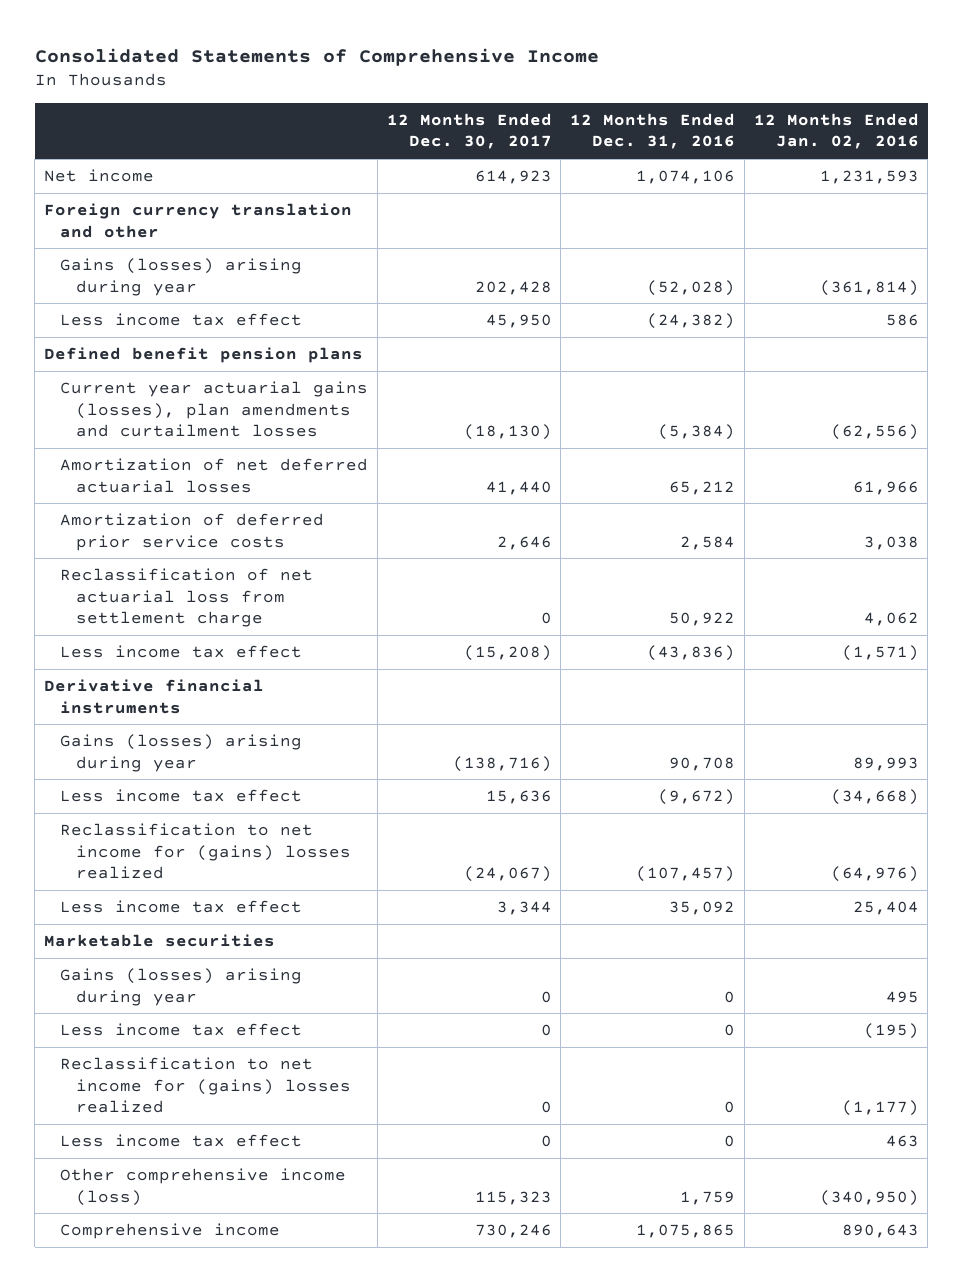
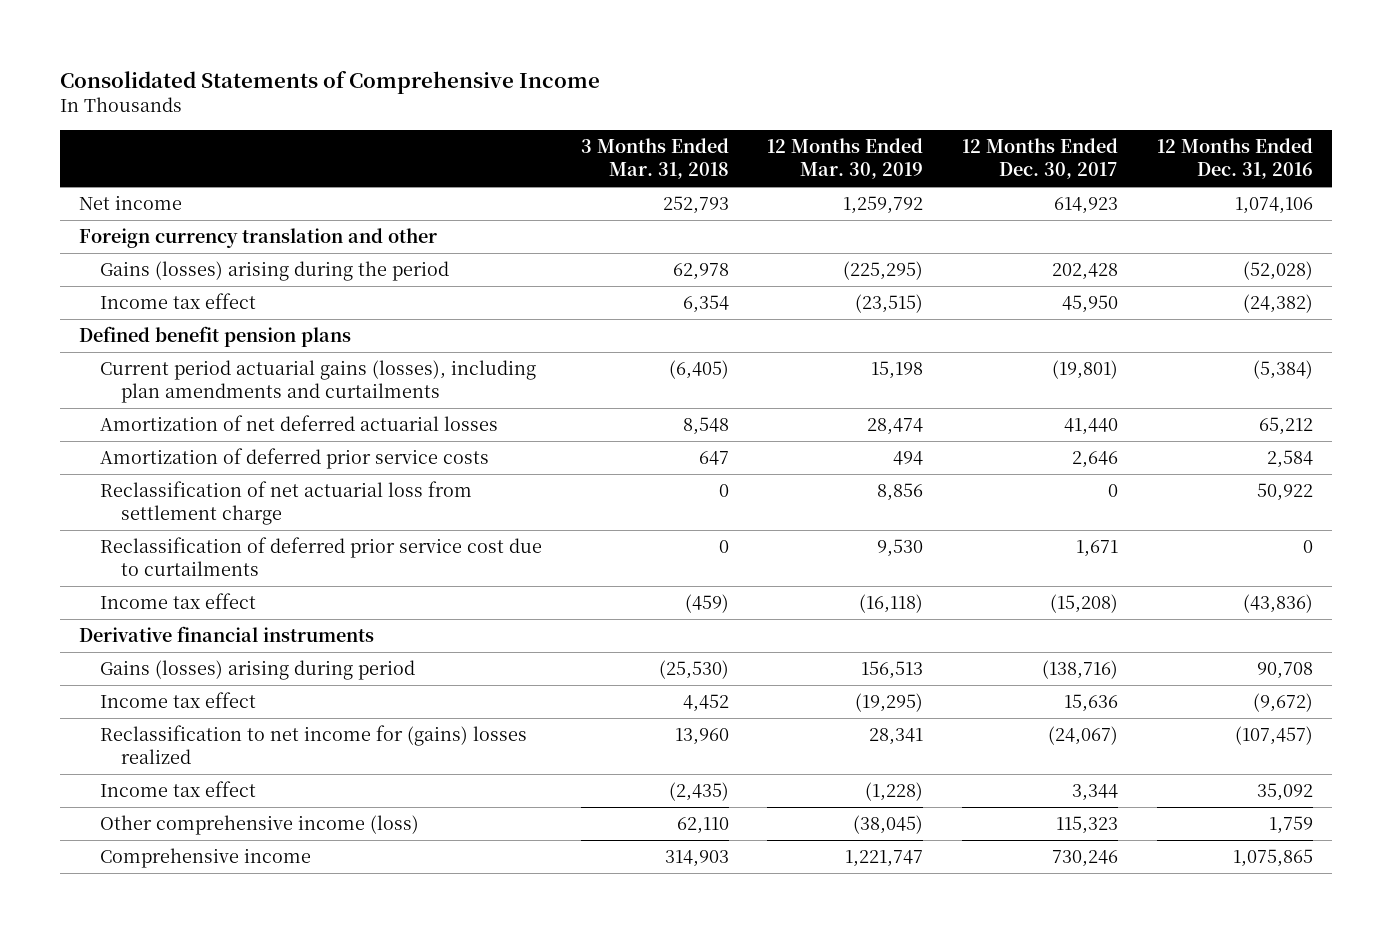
- | 12 Months Ended Dec. 30, 2017 | 12 Months Ended Dec. 31, 2016 | 12 Months Ended Jan. 02, 2016
+ | 3 Months Ended Mar. 31, 2018 | 12 Months Ended Mar. 30, 2019 | 12 Months Ended Dec. 30, 2017 | 12 Months Ended Dec. 31, 2016
- Gains (losses) arising during year | 202,428 | (52,028) | (361,814)
- Less income tax effect | 45,950 | (24,382) | 586
+ Gains (losses) arising during the period | 62,978 | (225,295) | 202,428 | (52,028)
+ Income tax effect | 6,354 | (23,515) | 45,950 | (24,382)
- Current year actuarial gains (losses), plan amendments and curtailment losses | (18,130) | (5,384) | (62,556)
+ Current period actuarial gains (losses), including plan amendments and curtailments | (6,405) | 15,198 | (19,801) | (5,384)
- Less income tax effect | (15,208) | (43,836) | (1,571)
+ Reclassification of deferred prior service cost due to curtailments | 0 | 9,530 | 1,671 | 0
+ Income tax effect | (459) | (16,118) | (15,208) | (43,836)
- Gains (losses) arising during year | (138,716) | 90,708 | 89,993
- Less income tax effect | 15,636 | (9,672) | (34,668)
+ Gains (losses) arising during period | (25,530) | 156,513 | (138,716) | 90,708
+ Income tax effect | 4,452 | (19,295) | 15,636 | (9,672)
- Less income tax effect | 3,344 | 35,092 | 25,404
- Marketable securities
- Gains (losses) arising during year | 0 | 0 | 495
- Less income tax effect | 0 | 0 | (195)
- Reclassification to net income for (gains) losses realized | 0 | 0 | (1,177)
- Less income tax effect | 0 | 0 | 463
+ Income tax effect | (2,435) | (1,228) | 3,344 | 35,092

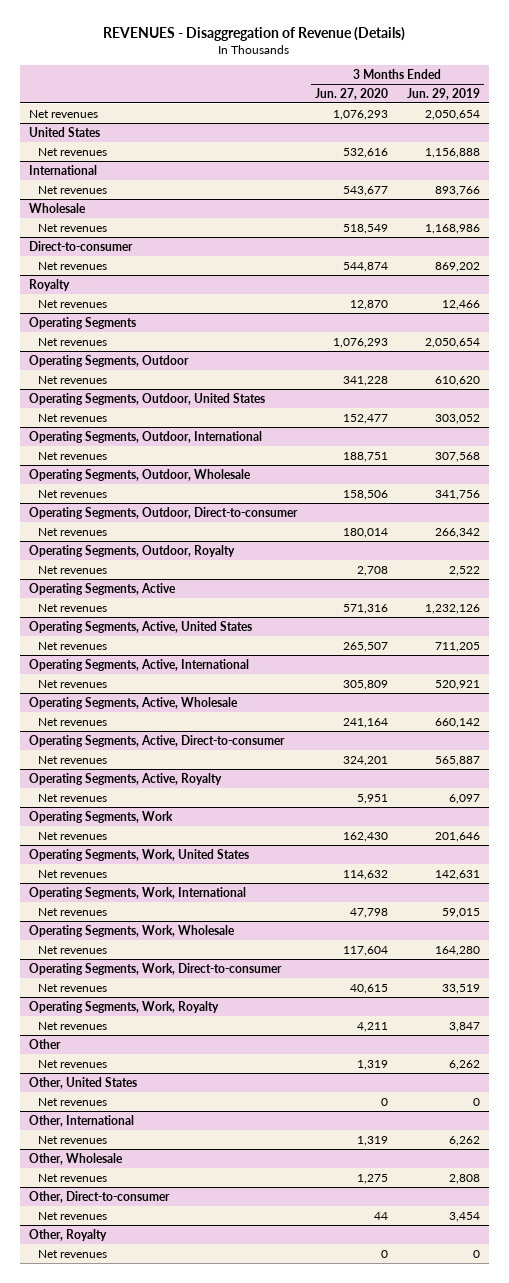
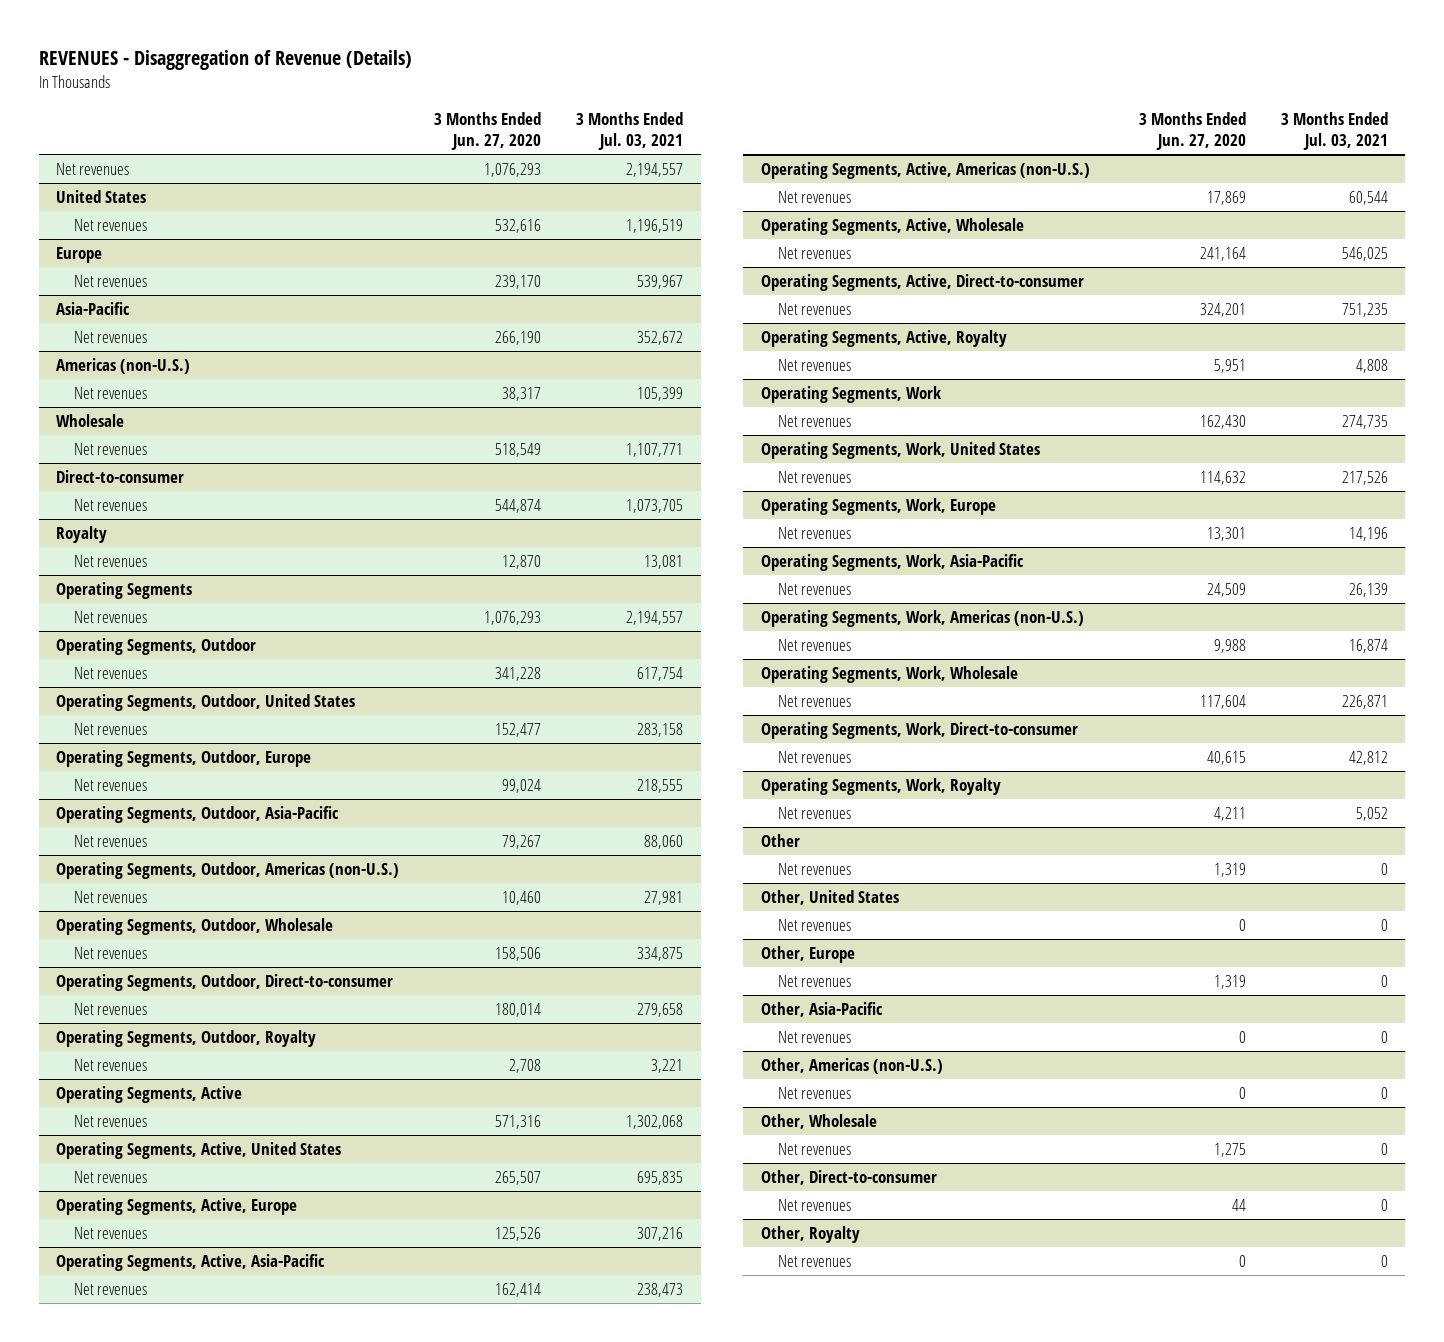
- | 3 Months Ended Jun. 27, 2020 | 3 Months Ended Jun. 29, 2019
+ | 3 Months Ended Jun. 27, 2020 | 3 Months Ended Jul. 03, 2021
- International
- Net revenues | 543,677 | 893,766
+ Europe
+ Net revenues | 239,170 | 539,967
+ Asia-Pacific
+ Net revenues | 266,190 | 352,672
+ Americas (non-U.S.)
+ Net revenues | 38,317 | 105,399
- Operating Segments, Outdoor, International
- Net revenues | 188,751 | 307,568
+ Operating Segments, Outdoor, Europe
+ Net revenues | 99,024 | 218,555
+ Operating Segments, Outdoor, Asia-Pacific
+ Net revenues | 79,267 | 88,060
+ Operating Segments, Outdoor, Americas (non-U.S.)
+ Net revenues | 10,460 | 27,981
- Operating Segments, Active, International
- Net revenues | 305,809 | 520,921
+ Operating Segments, Active, Europe
+ Net revenues | 125,526 | 307,216
+ Operating Segments, Active, Asia-Pacific
+ Net revenues | 162,414 | 238,473
+ Operating Segments, Active, Americas (non-U.S.)
+ Net revenues | 17,869 | 60,544
- Operating Segments, Work, International
- Net revenues | 47,798 | 59,015
+ Operating Segments, Work, Europe
+ Net revenues | 13,301 | 14,196
+ Operating Segments, Work, Asia-Pacific
+ Net revenues | 24,509 | 26,139
+ Operating Segments, Work, Americas (non-U.S.)
+ Net revenues | 9,988 | 16,874
- Other, International
+ Other, Europe
+ Other, Asia-Pacific
+ Net revenues | 0 | 0
+ Other, Americas (non-U.S.)
+ Net revenues | 0 | 0

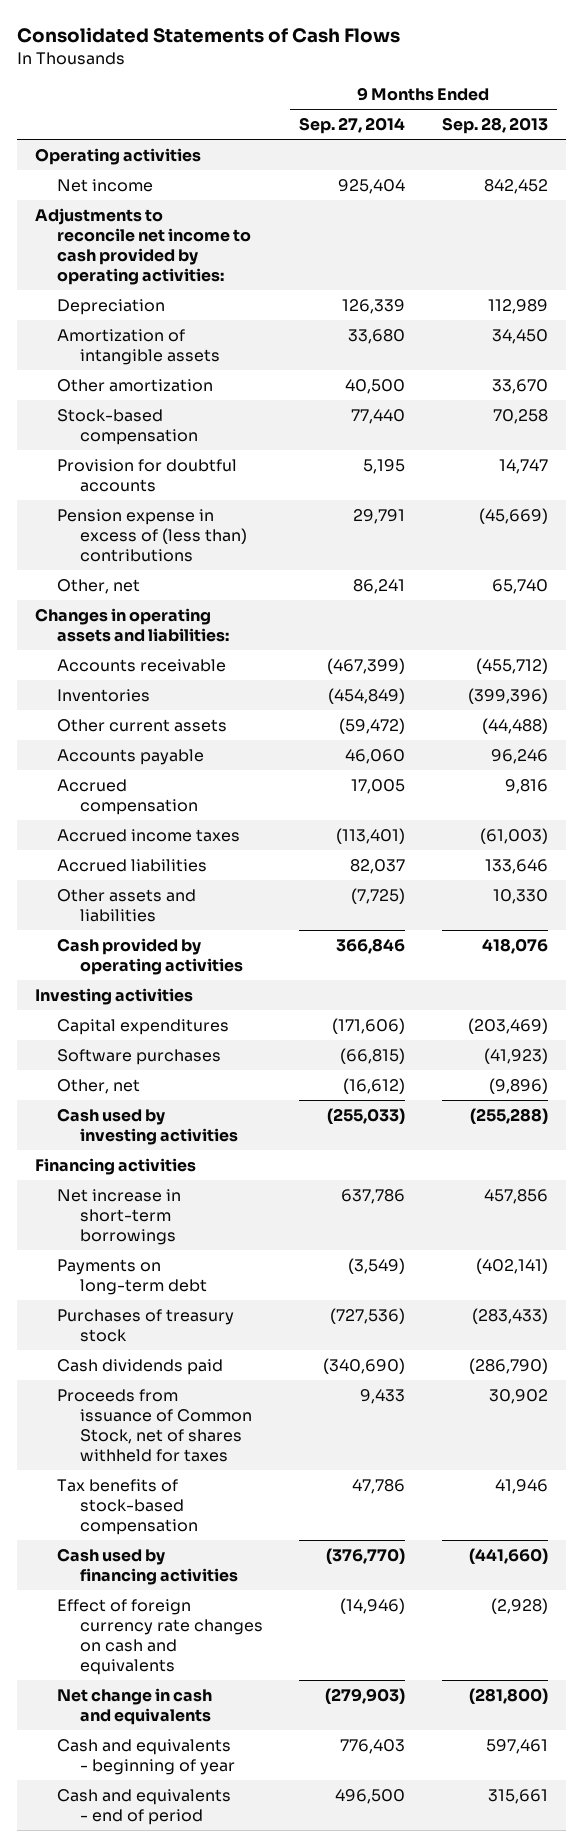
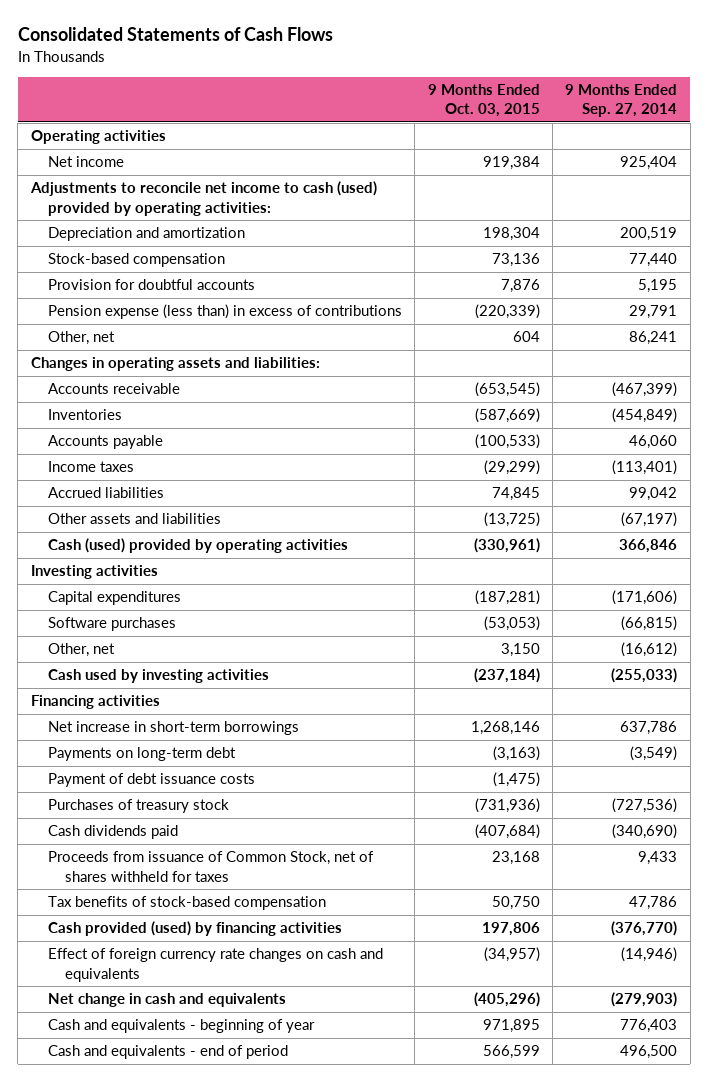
- | 9 Months Ended Sep. 27, 2014 | 9 Months Ended Sep. 28, 2013
+ | 9 Months Ended Oct. 03, 2015 | 9 Months Ended Sep. 27, 2014
- Adjustments to reconcile net income to cash provided by operating activities:
- Depreciation | 126,339 | 112,989
- Amortization of intangible assets | 33,680 | 34,450
- Other amortization | 40,500 | 33,670
+ Adjustments to reconcile net income to cash (used) provided by operating activities:
+ Depreciation and amortization | 198,304 | 200,519
- Pension expense in excess of (less than) contributions | 29,791 | (45,669)
+ Pension expense (less than) in excess of contributions | (220,339) | 29,791
- Other current assets | (59,472) | (44,488)
- Accrued compensation | 17,005 | 9,816
- Accrued income taxes | (113,401) | (61,003)
- Accrued liabilities | 82,037 | 133,646
- Other assets and liabilities | (7,725) | 10,330
- Cash provided by operating activities | 366,846 | 418,076
+ Income taxes | (29,299) | (113,401)
+ Accrued liabilities | 74,845 | 99,042
+ Other assets and liabilities | (13,725) | (67,197)
+ Cash (used) provided by operating activities | (330,961) | 366,846
+ Payment of debt issuance costs | (1,475) |
- Cash used by financing activities | (376,770) | (441,660)
+ Cash provided (used) by financing activities | 197,806 | (376,770)

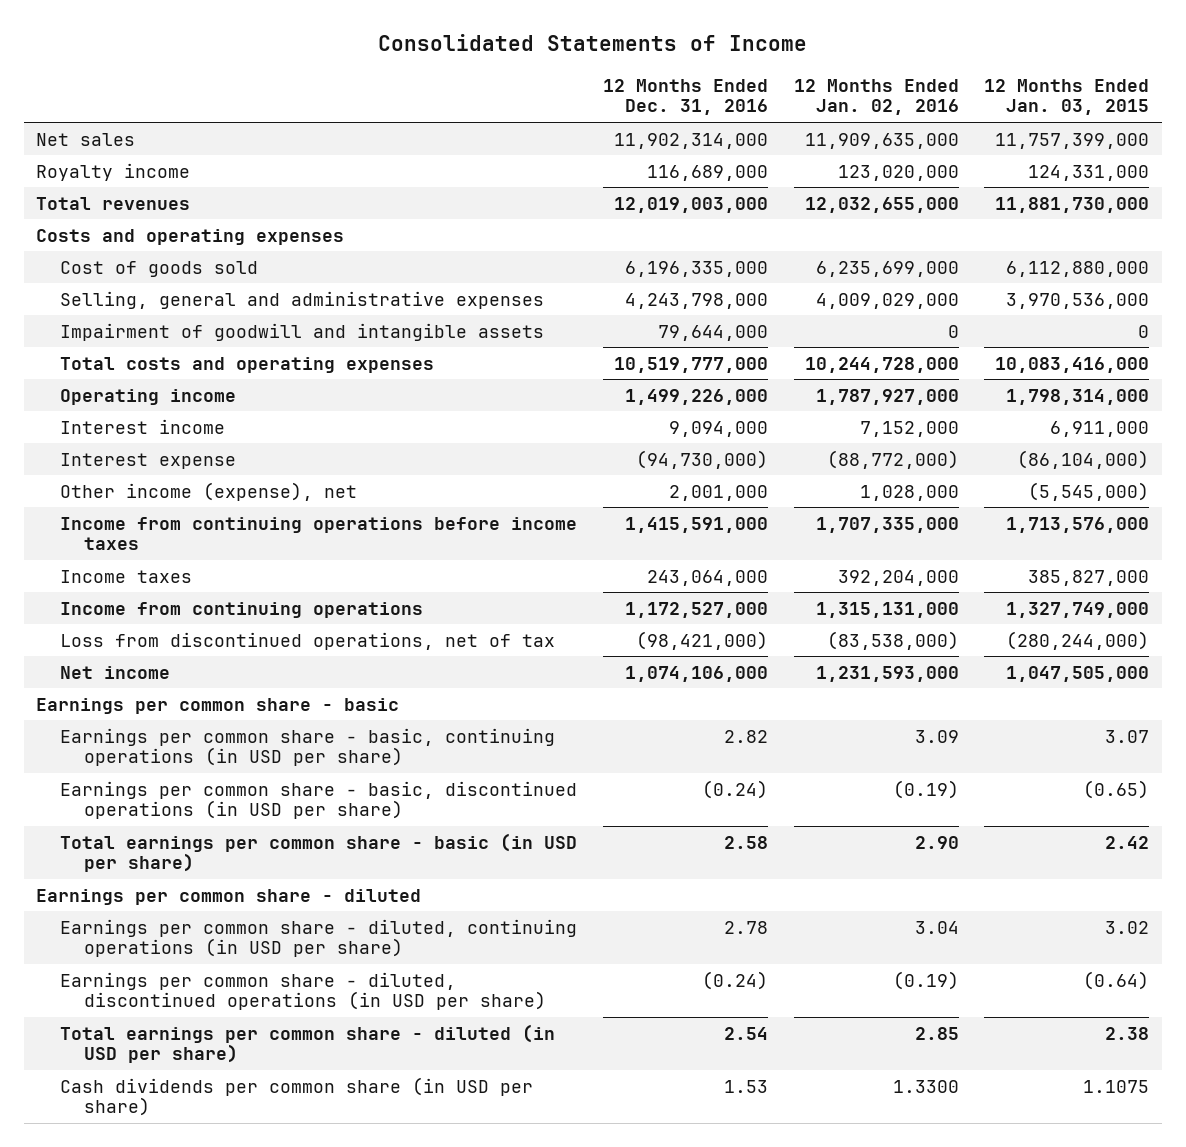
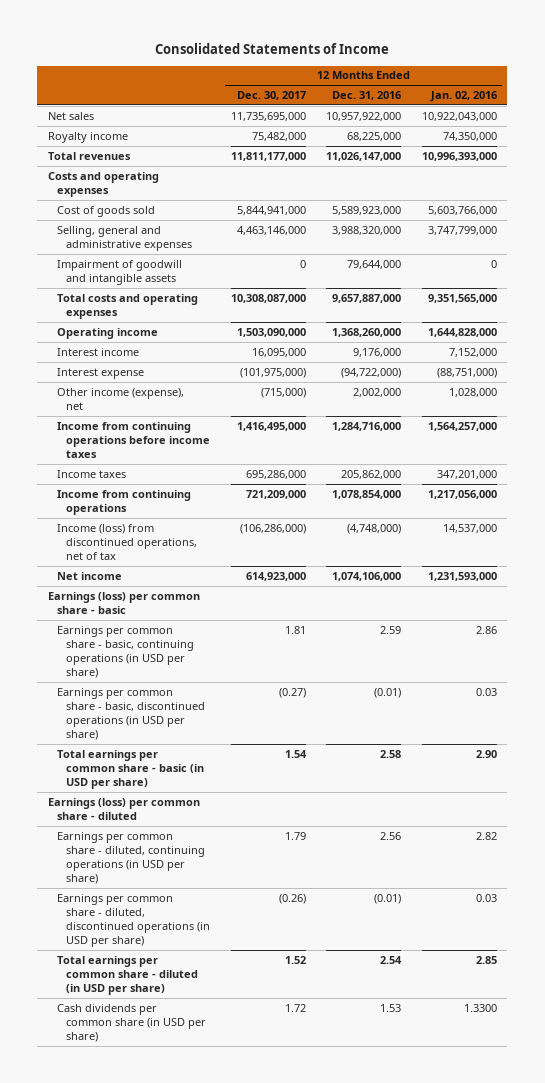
- | 12 Months Ended Dec. 31, 2016 | 12 Months Ended Jan. 02, 2016 | 12 Months Ended Jan. 03, 2015
+ | 12 Months Ended Dec. 30, 2017 | 12 Months Ended Dec. 31, 2016 | 12 Months Ended Jan. 02, 2016
- Net sales | 11,902,314,000 | 11,909,635,000 | 11,757,399,000
- Royalty income | 116,689,000 | 123,020,000 | 124,331,000
- Total revenues | 12,019,003,000 | 12,032,655,000 | 11,881,730,000
+ Net sales | 11,735,695,000 | 10,957,922,000 | 10,922,043,000
+ Royalty income | 75,482,000 | 68,225,000 | 74,350,000
+ Total revenues | 11,811,177,000 | 11,026,147,000 | 10,996,393,000
- Cost of goods sold | 6,196,335,000 | 6,235,699,000 | 6,112,880,000
- Selling, general and administrative expenses | 4,243,798,000 | 4,009,029,000 | 3,970,536,000
+ Cost of goods sold | 5,844,941,000 | 5,589,923,000 | 5,603,766,000
+ Selling, general and administrative expenses | 4,463,146,000 | 3,988,320,000 | 3,747,799,000
- Total costs and operating expenses | 10,519,777,000 | 10,244,728,000 | 10,083,416,000
- Operating income | 1,499,226,000 | 1,787,927,000 | 1,798,314,000
- Interest income | 9,094,000 | 7,152,000 | 6,911,000
- Interest expense | (94,730,000) | (88,772,000) | (86,104,000)
- Other income (expense), net | 2,001,000 | 1,028,000 | (5,545,000)
- Income from continuing operations before income taxes | 1,415,591,000 | 1,707,335,000 | 1,713,576,000
- Income taxes | 243,064,000 | 392,204,000 | 385,827,000
- Income from continuing operations | 1,172,527,000 | 1,315,131,000 | 1,327,749,000
- Loss from discontinued operations, net of tax | (98,421,000) | (83,538,000) | (280,244,000)
+ Total costs and operating expenses | 10,308,087,000 | 9,657,887,000 | 9,351,565,000
+ Operating income | 1,503,090,000 | 1,368,260,000 | 1,644,828,000
+ Interest income | 16,095,000 | 9,176,000 | 7,152,000
+ Interest expense | (101,975,000) | (94,722,000) | (88,751,000)
+ Other income (expense), net | (715,000) | 2,002,000 | 1,028,000
+ Income from continuing operations before income taxes | 1,416,495,000 | 1,284,716,000 | 1,564,257,000
+ Income taxes | 695,286,000 | 205,862,000 | 347,201,000
+ Income from continuing operations | 721,209,000 | 1,078,854,000 | 1,217,056,000
+ Income (loss) from discontinued operations, net of tax | (106,286,000) | (4,748,000) | 14,537,000
- Earnings per common share - basic
- Earnings per common share - basic, continuing operations (in USD per share) | 2.82 | 3.09 | 3.07
- Earnings per common share - basic, discontinued operations (in USD per share) | (0.24) | (0.19) | (0.65)
+ Earnings (loss) per common share - basic
+ Earnings per common share - basic, continuing operations (in USD per share) | 1.81 | 2.59 | 2.86
+ Earnings per common share - basic, discontinued operations (in USD per share) | (0.27) | (0.01) | 0.03
- Earnings per common share - diluted
- Earnings per common share - diluted, continuing operations (in USD per share) | 2.78 | 3.04 | 3.02
- Earnings per common share - diluted, discontinued operations (in USD per share) | (0.24) | (0.19) | (0.64)
+ Earnings (loss) per common share - diluted
+ Earnings per common share - diluted, continuing operations (in USD per share) | 1.79 | 2.56 | 2.82
+ Earnings per common share - diluted, discontinued operations (in USD per share) | (0.26) | (0.01) | 0.03

